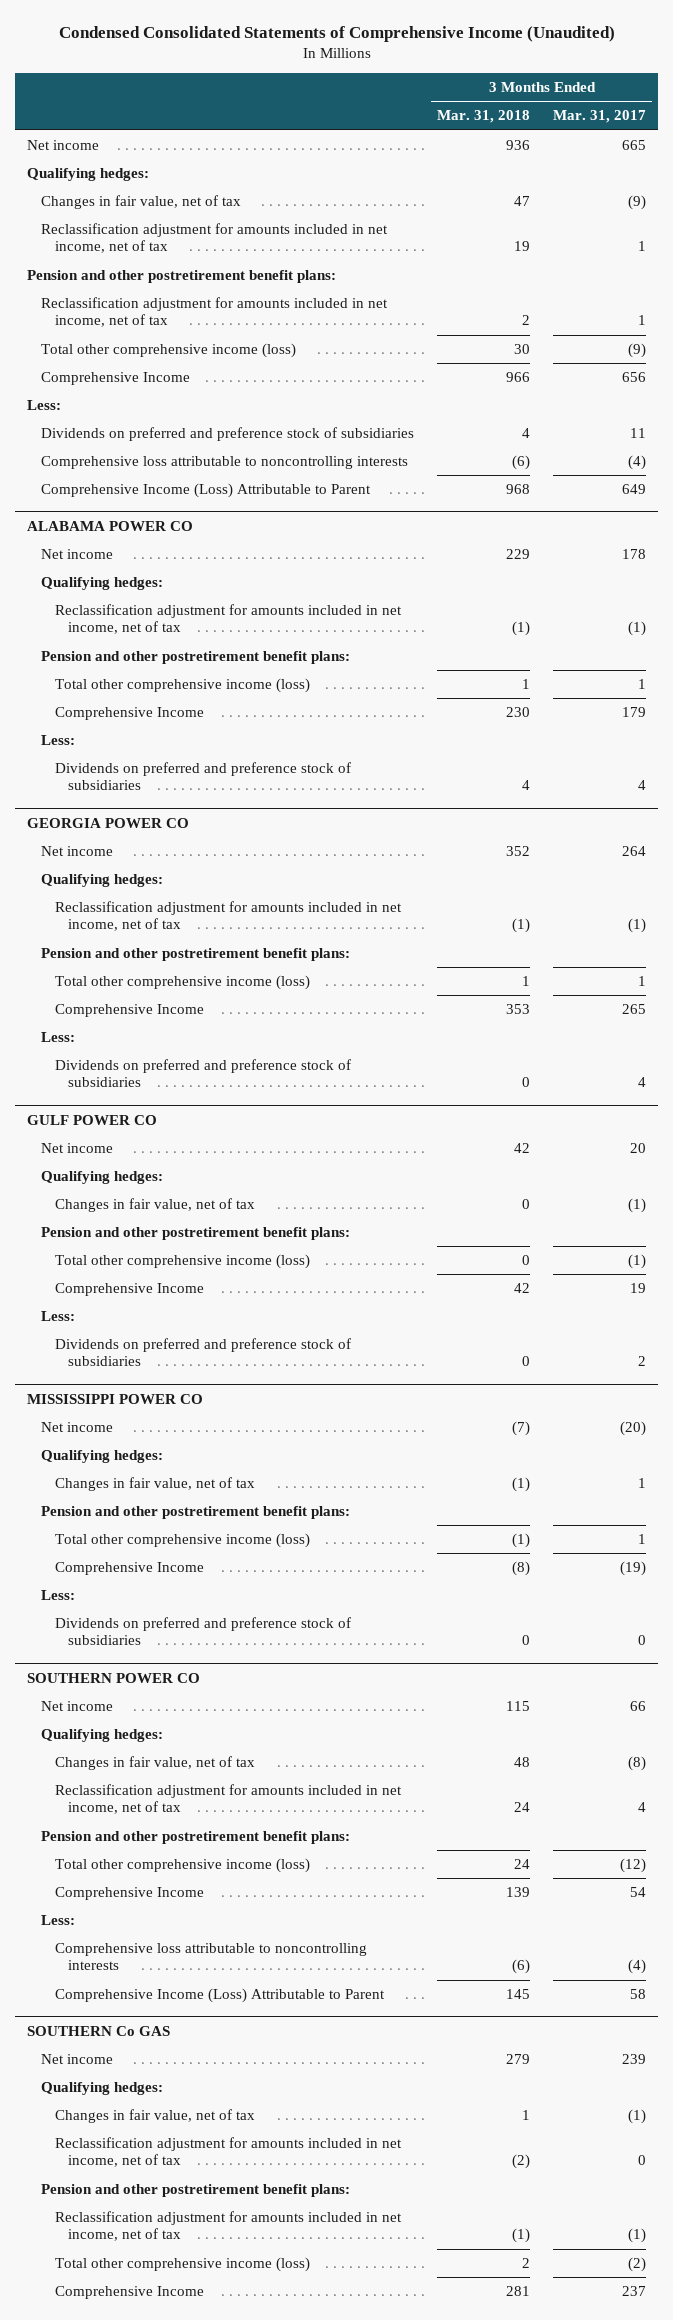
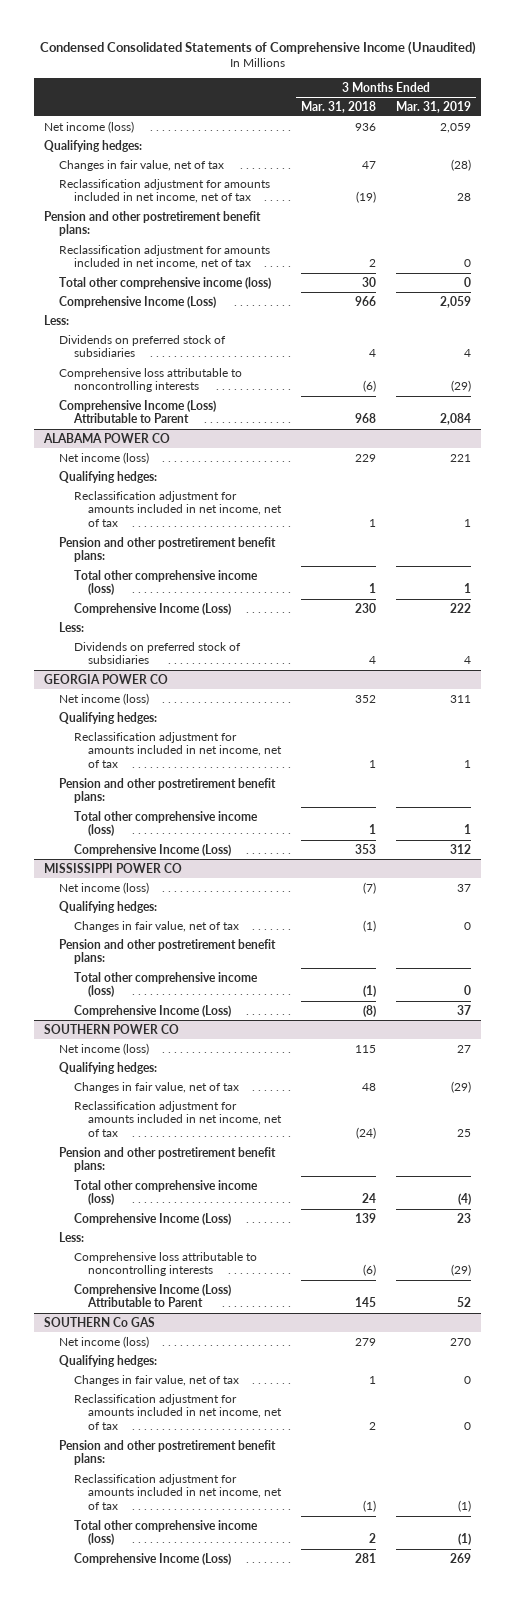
- | 3 Months Ended Mar. 31, 2018 | 3 Months Ended Mar. 31, 2017
+ | 3 Months Ended Mar. 31, 2018 | 3 Months Ended Mar. 31, 2019
- Net income | 936 | 665
+ Net income (loss) | 936 | 2,059
- Reclassification adjustment for amounts included in net income, net of tax | 19 | 1
+ Reclassification adjustment for amounts included in net income, net of tax | (19) | 28
- Comprehensive Income | 966 | 656
+ Comprehensive Income (Loss) | 966 | 2,059
- Dividends on preferred and preference stock of subsidiaries | 4 | 11
+ Dividends on preferred stock of subsidiaries | 4 | 4
@ ALABAMA POWER CO
- Net income | 229 | 178
+ Net income (loss) | 229 | 221
- Reclassification adjustment for amounts included in net income, net of tax | (1) | (1)
+ Reclassification adjustment for amounts included in net income, net of tax | 1 | 1
- Comprehensive Income | 230 | 179
+ Comprehensive Income (Loss) | 230 | 222
- Dividends on preferred and preference stock of subsidiaries | 4 | 4
+ Dividends on preferred stock of subsidiaries | 4 | 4
@ GEORGIA POWER CO
- Net income | 352 | 264
+ Net income (loss) | 352 | 311
- Reclassification adjustment for amounts included in net income, net of tax | (1) | (1)
+ Reclassification adjustment for amounts included in net income, net of tax | 1 | 1
- Comprehensive Income | 353 | 265
- Less:
- Dividends on preferred and preference stock of subsidiaries | 0 | 4
- GULF POWER CO
- Net income | 42 | 20
- Qualifying hedges:
- Changes in fair value, net of tax | 0 | (1)
- Pension and other postretirement benefit plans:
- Total other comprehensive income (loss) | 0 | (1)
- Comprehensive Income | 42 | 19
- Less:
- Dividends on preferred and preference stock of subsidiaries | 0 | 2
@ GEORGIA POWER CO
+ Comprehensive Income (Loss) | 353 | 312
@ MISSISSIPPI POWER CO
- Net income | (7) | (20)
+ Net income (loss) | (7) | 37
- Comprehensive Income | (8) | (19)
- Less:
- Dividends on preferred and preference stock of subsidiaries | 0 | 0
+ Comprehensive Income (Loss) | (8) | 37
@ SOUTHERN POWER CO
- Net income | 115 | 66
+ Net income (loss) | 115 | 27
- Reclassification adjustment for amounts included in net income, net of tax | 24 | 4
+ Reclassification adjustment for amounts included in net income, net of tax | (24) | 25
- Comprehensive Income | 139 | 54
+ Comprehensive Income (Loss) | 139 | 23
@ SOUTHERN Co GAS
- Net income | 279 | 239
+ Net income (loss) | 279 | 270
- Reclassification adjustment for amounts included in net income, net of tax | (2) | 0
+ Reclassification adjustment for amounts included in net income, net of tax | 2 | 0
- Comprehensive Income | 281 | 237
+ Comprehensive Income (Loss) | 281 | 269

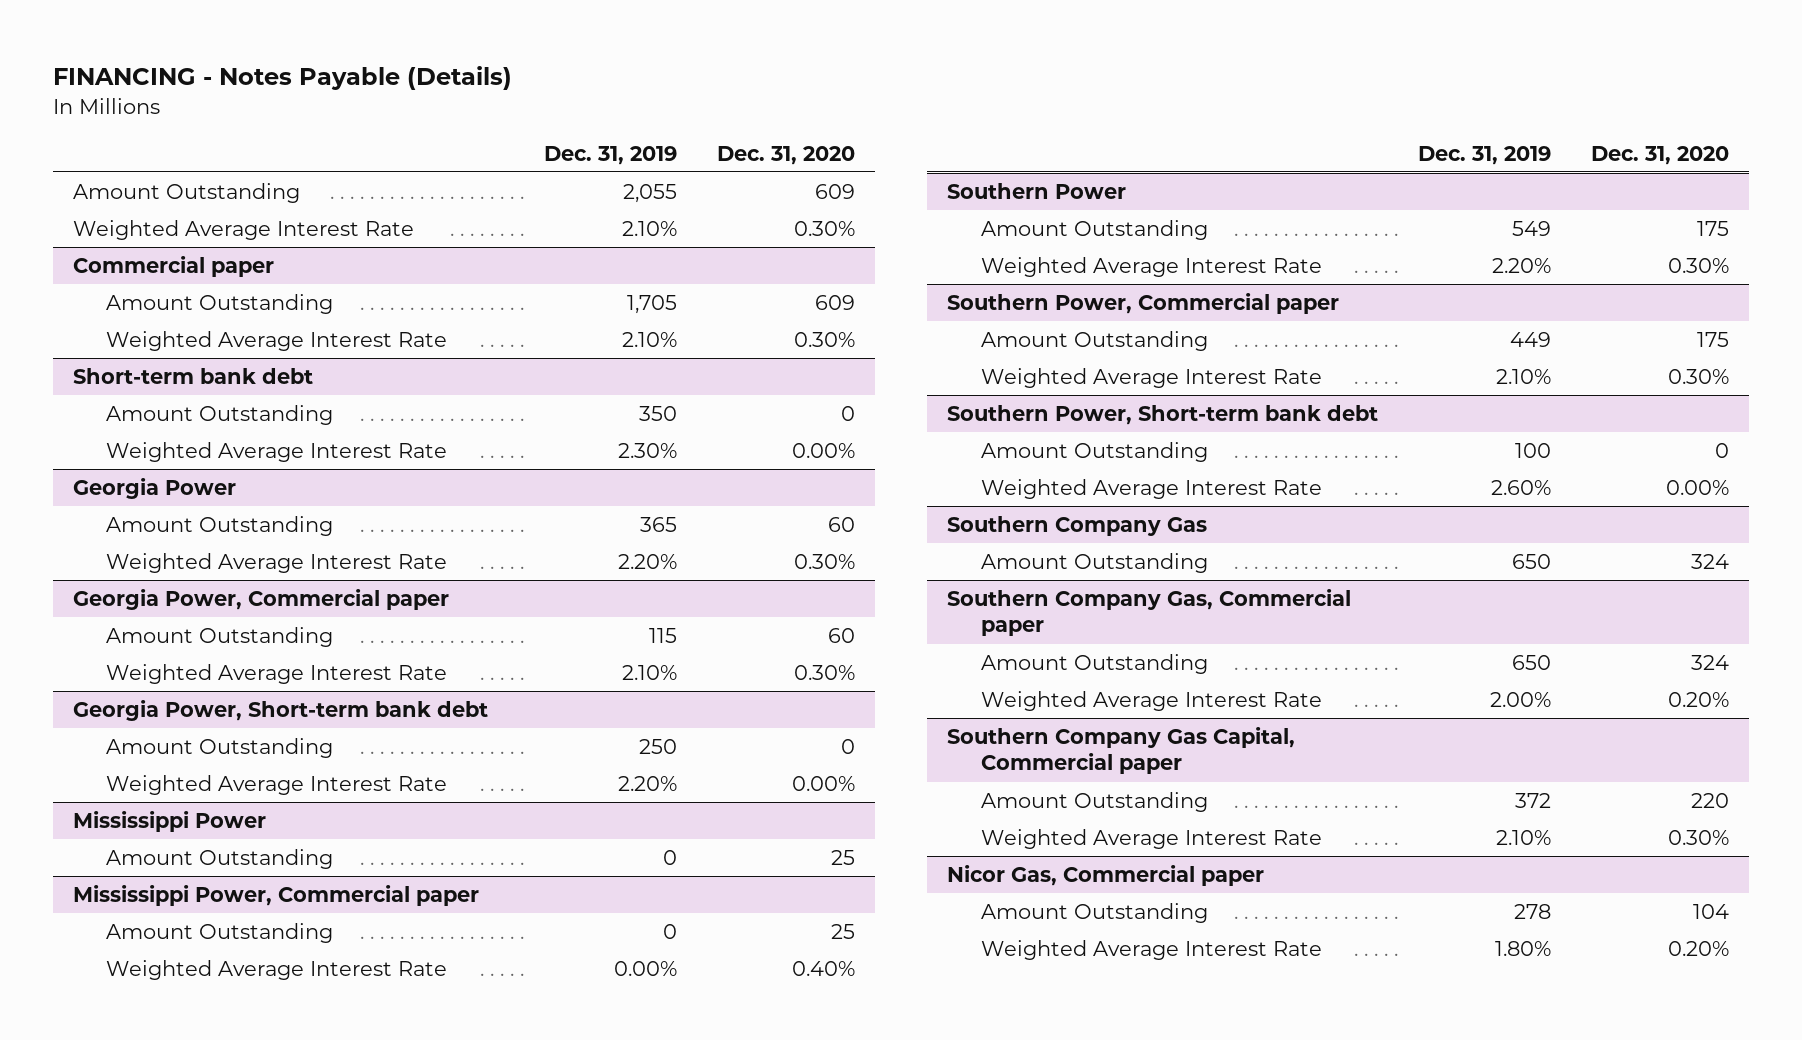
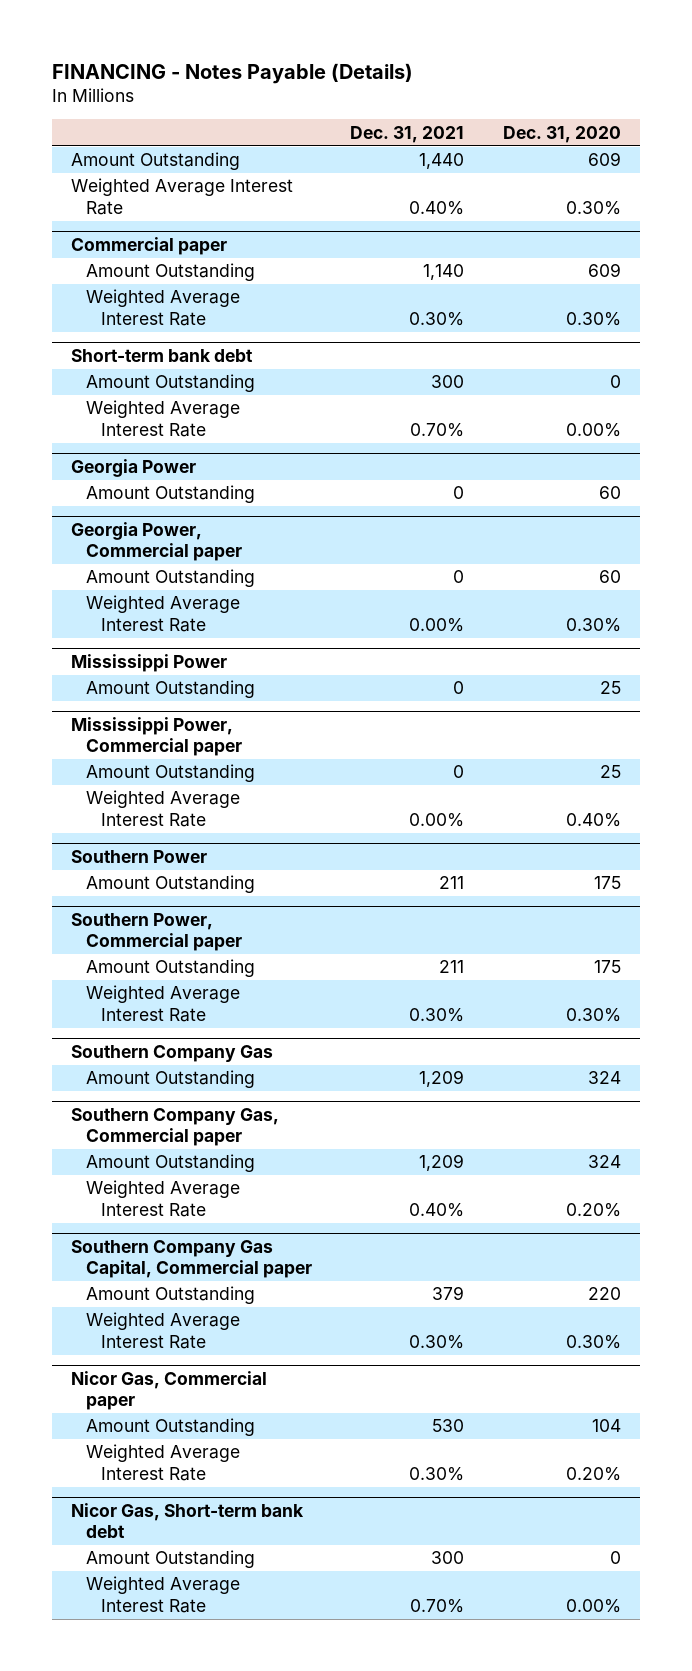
- | Dec. 31, 2019 | Dec. 31, 2020
+ | Dec. 31, 2021 | Dec. 31, 2020
@ Georgia Power
- Weighted Average Interest Rate | 2.20% | 0.30%
- Georgia Power, Short-term bank debt
- Amount Outstanding | 250 | 0
- Weighted Average Interest Rate | 2.20% | 0.00%
@ Southern Power
- Weighted Average Interest Rate | 2.20% | 0.30%
- Southern Power, Short-term bank debt
- Amount Outstanding | 100 | 0
- Weighted Average Interest Rate | 2.60% | 0.00%
+ Nicor Gas, Short-term bank debt
+ Amount Outstanding | 300 | 0
+ Weighted Average Interest Rate | 0.70% | 0.00%

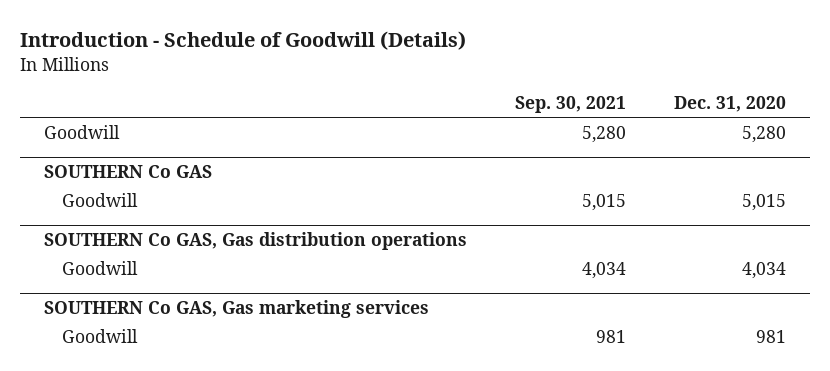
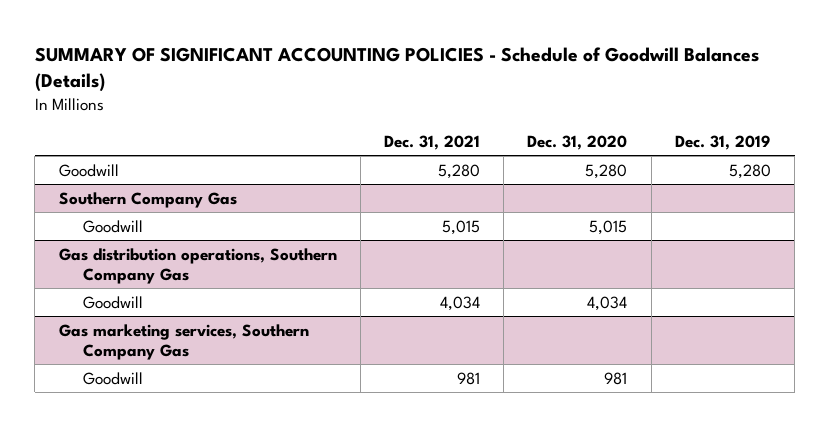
- Introduction - Schedule of Goodwill (Details)
+ SUMMARY OF SIGNIFICANT ACCOUNTING POLICIES - Schedule of Goodwill Balances (Details)
- | Sep. 30, 2021 | Dec. 31, 2020
+ | Dec. 31, 2021 | Dec. 31, 2020 | Dec. 31, 2019
- SOUTHERN Co GAS
+ Southern Company Gas
- SOUTHERN Co GAS, Gas distribution operations
+ Gas distribution operations, Southern Company Gas
- SOUTHERN Co GAS, Gas marketing services
+ Gas marketing services, Southern Company Gas

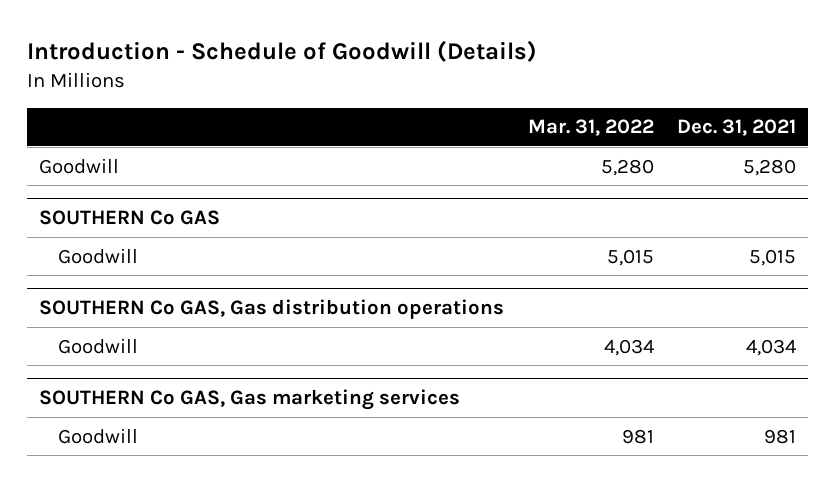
- SUMMARY OF SIGNIFICANT ACCOUNTING POLICIES - Schedule of Goodwill Balances (Details)
+ Introduction - Schedule of Goodwill (Details)
- | Dec. 31, 2021 | Dec. 31, 2020 | Dec. 31, 2019
+ | Mar. 31, 2022 | Dec. 31, 2021
- Southern Company Gas
+ SOUTHERN Co GAS
- Gas distribution operations, Southern Company Gas
+ SOUTHERN Co GAS, Gas distribution operations
- Gas marketing services, Southern Company Gas
+ SOUTHERN Co GAS, Gas marketing services

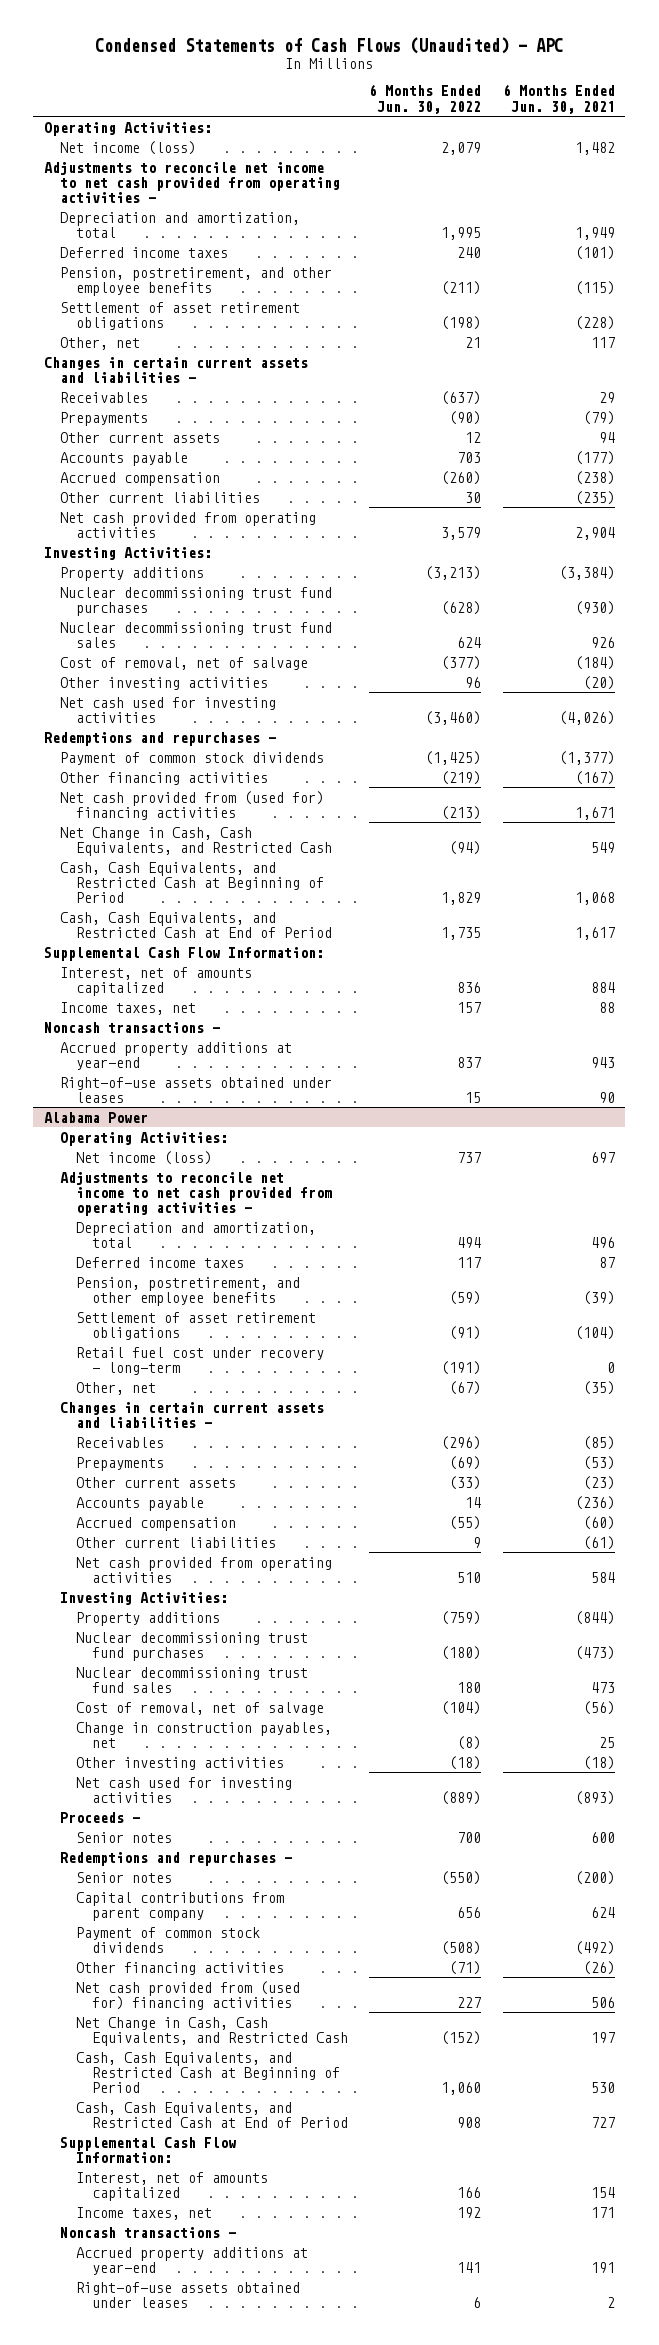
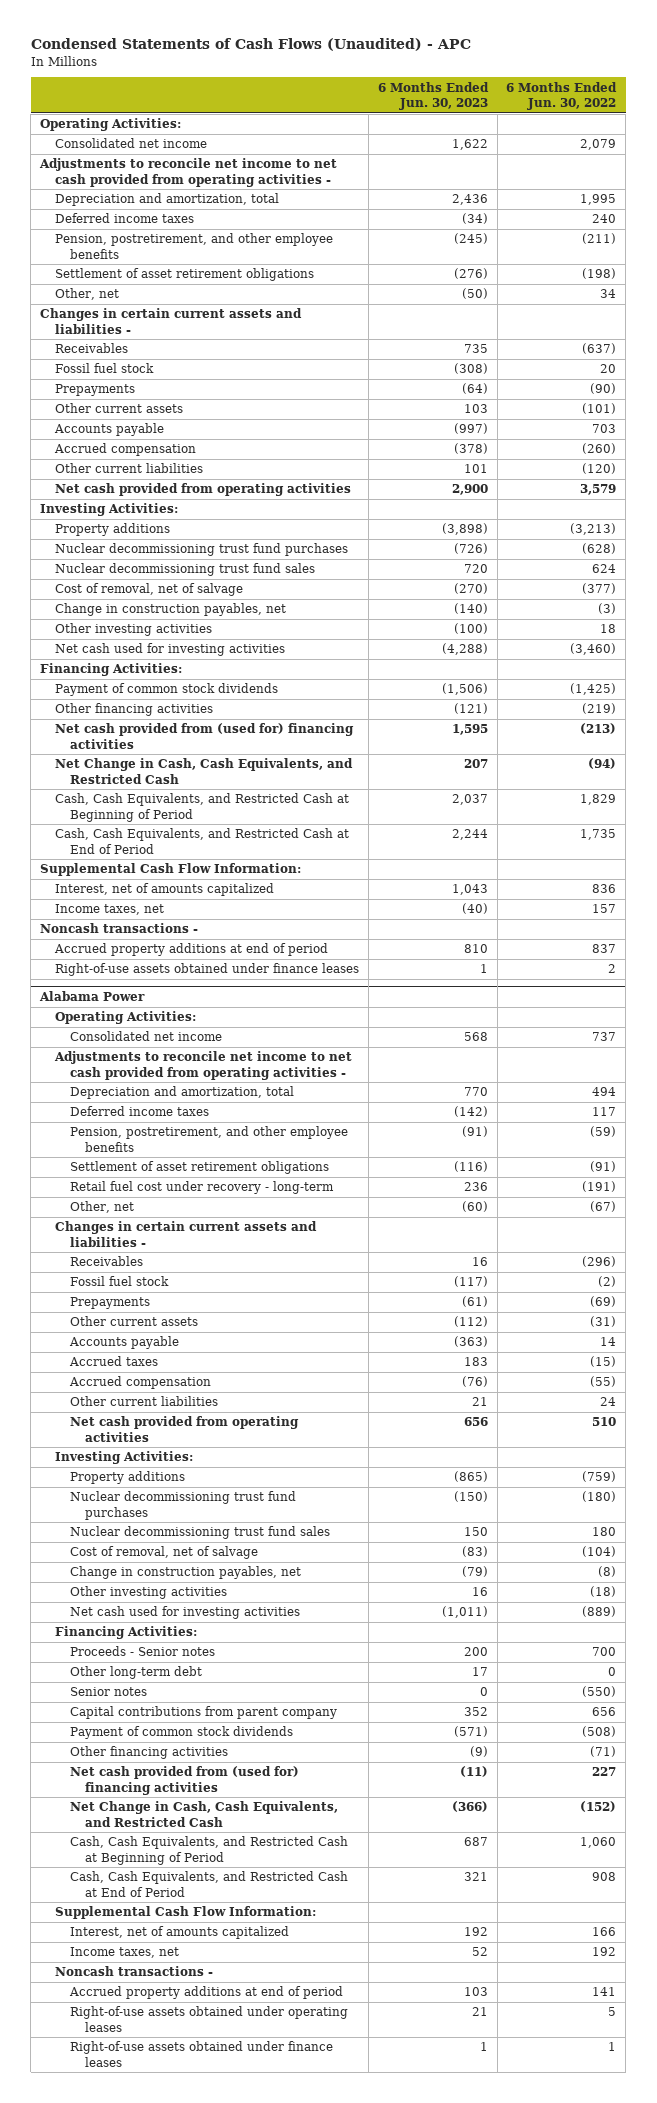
- | 6 Months Ended Jun. 30, 2022 | 6 Months Ended Jun. 30, 2021
+ | 6 Months Ended Jun. 30, 2023 | 6 Months Ended Jun. 30, 2022
- Net income (loss) | 2,079 | 1,482
+ Consolidated net income | 1,622 | 2,079
- Other, net | 21 | 117
+ Other, net | (50) | 34
+ Fossil fuel stock | (308) | 20
- Other current assets | 12 | 94
+ Other current assets | 103 | (101)
- Other current liabilities | 30 | (235)
+ Other current liabilities | 101 | (120)
- Other investing activities | 96 | (20)
+ Change in construction payables, net | (140) | (3)
+ Other investing activities | (100) | 18
- Redemptions and repurchases -
+ Financing Activities:
- Accrued property additions at year-end | 837 | 943
- Right-of-use assets obtained under leases | 15 | 90
+ Accrued property additions at end of period | 810 | 837
+ Right-of-use assets obtained under finance leases | 1 | 2
@ Alabama Power
- Net income (loss) | 737 | 697
+ Consolidated net income | 568 | 737
+ Fossil fuel stock | (117) | (2)
- Other current assets | (33) | (23)
+ Other current assets | (112) | (31)
+ Accrued taxes | 183 | (15)
- Other current liabilities | 9 | (61)
+ Other current liabilities | 21 | 24
- Proceeds -
- Senior notes | 700 | 600
- Redemptions and repurchases -
+ Financing Activities:
+ Proceeds - Senior notes | 200 | 700
+ Other long-term debt | 17 | 0
- Accrued property additions at year-end | 141 | 191
- Right-of-use assets obtained under leases | 6 | 2
+ Accrued property additions at end of period | 103 | 141
+ Right-of-use assets obtained under operating leases | 21 | 5
+ Right-of-use assets obtained under finance leases | 1 | 1

